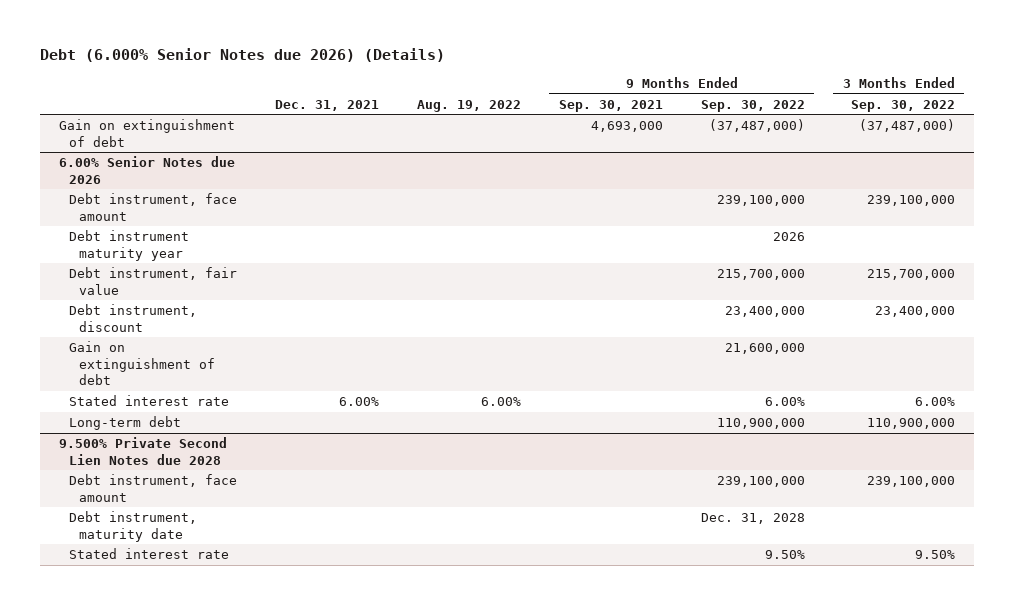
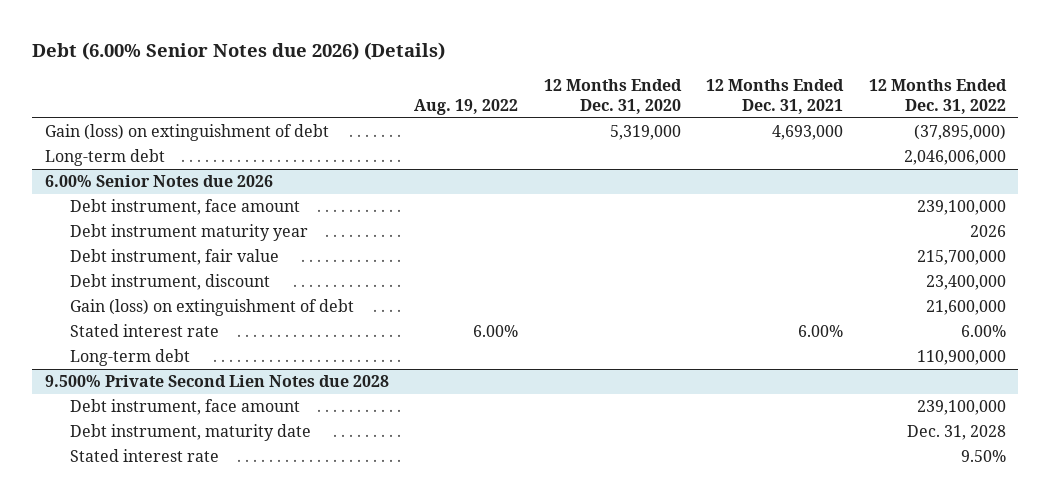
- Debt (6.000% Senior Notes due 2026) (Details)
+ Debt (6.00% Senior Notes due 2026) (Details)
- | Dec. 31, 2021 | Aug. 19, 2022 | 9 Months Ended Sep. 30, 2021 | 9 Months Ended Sep. 30, 2022 | 3 Months Ended Sep. 30, 2022
+ | Aug. 19, 2022 | 12 Months Ended Dec. 31, 2020 | 12 Months Ended Dec. 31, 2021 | 12 Months Ended Dec. 31, 2022
- Gain on extinguishment of debt | | | 4,693,000 | (37,487,000) | (37,487,000)
+ Gain (loss) on extinguishment of debt | | 5,319,000 | 4,693,000 | (37,895,000)
+ Long-term debt | | | | 2,046,006,000
@ 6.00% Senior Notes due 2026
- Gain on extinguishment of debt | | | | 21,600,000 |
+ Gain (loss) on extinguishment of debt | | | | 21,600,000

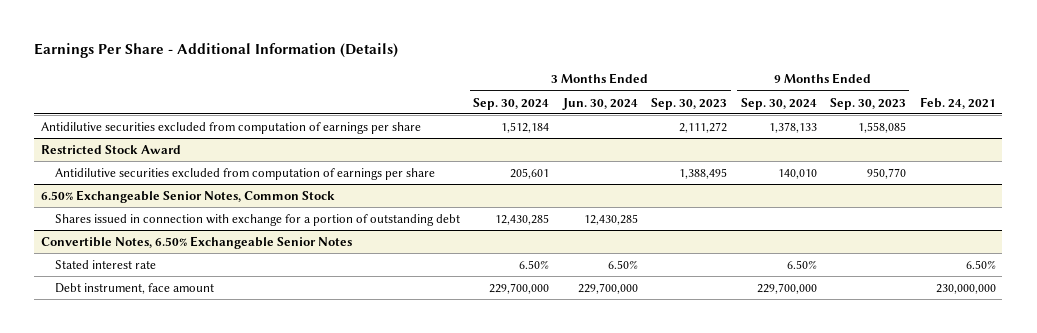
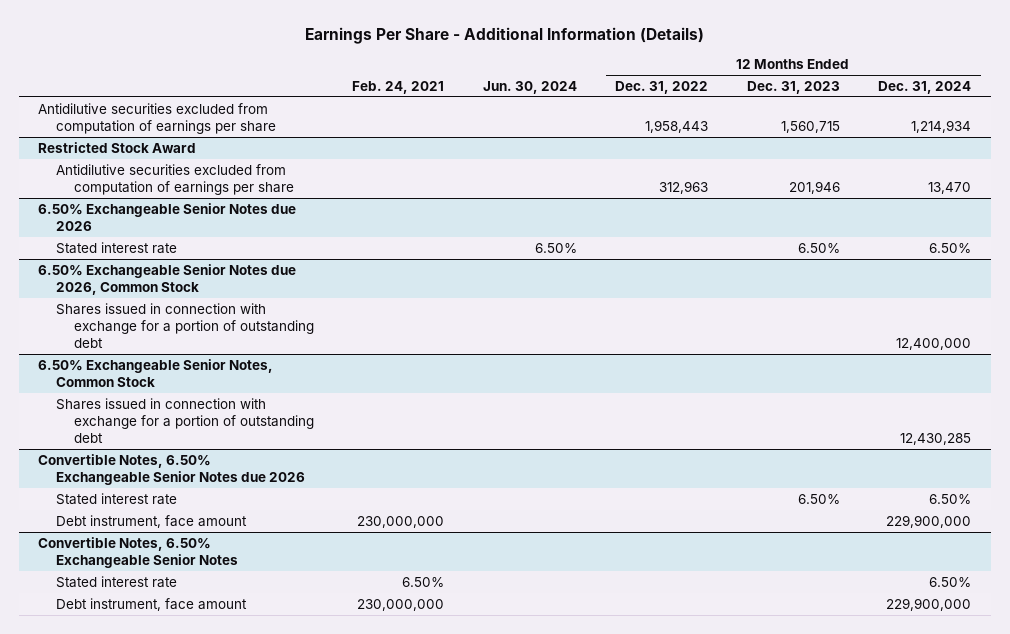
- | 3 Months Ended Sep. 30, 2024 | 3 Months Ended Jun. 30, 2024 | 3 Months Ended Sep. 30, 2023 | 9 Months Ended Sep. 30, 2024 | 9 Months Ended Sep. 30, 2023 | Feb. 24, 2021
+ | Feb. 24, 2021 | Jun. 30, 2024 | 12 Months Ended Dec. 31, 2022 | 12 Months Ended Dec. 31, 2023 | 12 Months Ended Dec. 31, 2024
+ 6.50% Exchangeable Senior Notes due 2026
+ Stated interest rate | | 6.50% | | 6.50% | 6.50%
+ 6.50% Exchangeable Senior Notes due 2026, Common Stock
+ Shares issued in connection with exchange for a portion of outstanding debt | | | | | 12,400,000
+ Convertible Notes, 6.50% Exchangeable Senior Notes due 2026
+ Stated interest rate | | | | 6.50% | 6.50%
+ Debt instrument, face amount | 230,000,000 | | | | 229,900,000

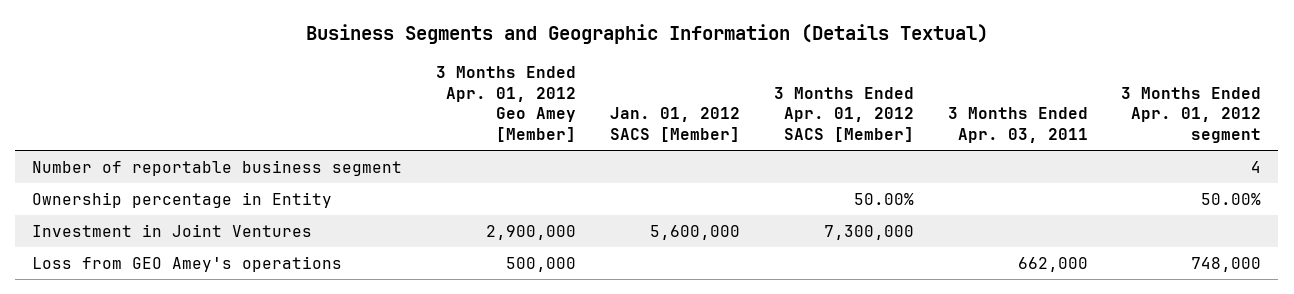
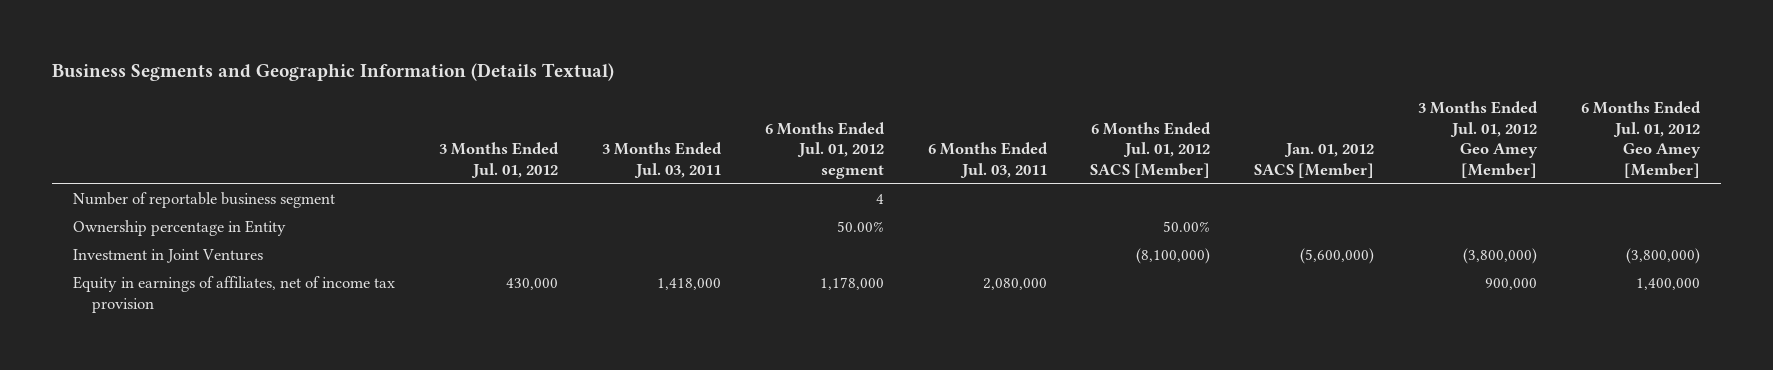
- | 3 Months Ended Apr. 01, 2012 Geo Amey [Member] | Jan. 01, 2012 SACS [Member] | 3 Months Ended Apr. 01, 2012 SACS [Member] | 3 Months Ended Apr. 03, 2011 | 3 Months Ended Apr. 01, 2012 segment
+ | 3 Months Ended Jul. 01, 2012 | 3 Months Ended Jul. 03, 2011 | 6 Months Ended Jul. 01, 2012 segment | 6 Months Ended Jul. 03, 2011 | 6 Months Ended Jul. 01, 2012 SACS [Member] | Jan. 01, 2012 SACS [Member] | 3 Months Ended Jul. 01, 2012 Geo Amey [Member] | 6 Months Ended Jul. 01, 2012 Geo Amey [Member]
- Investment in Joint Ventures | 2,900,000 | 5,600,000 | 7,300,000 | |
- Loss from GEO Amey's operations | 500,000 | | | 662,000 | 748,000
+ Investment in Joint Ventures | | | | | (8,100,000) | (5,600,000) | (3,800,000) | (3,800,000)
+ Equity in earnings of affiliates, net of income tax provision | 430,000 | 1,418,000 | 1,178,000 | 2,080,000 | | | 900,000 | 1,400,000

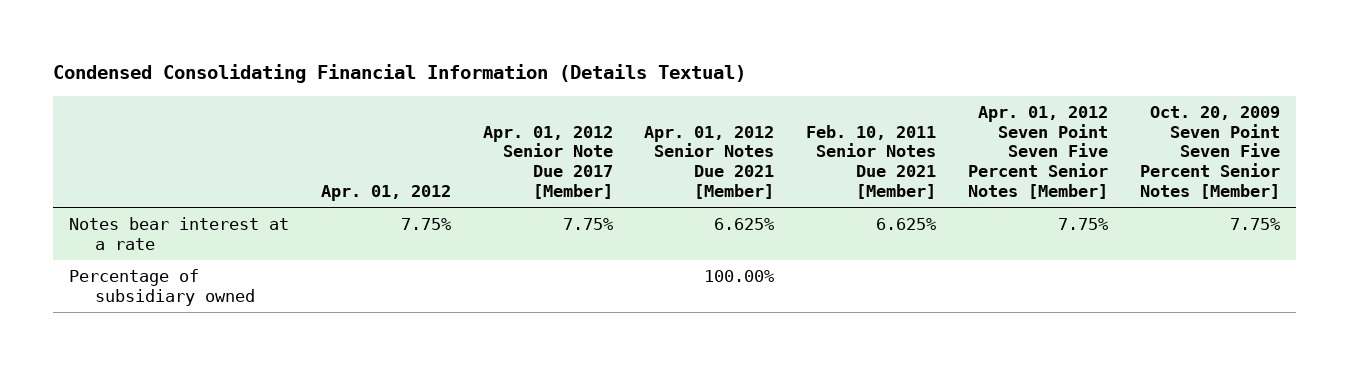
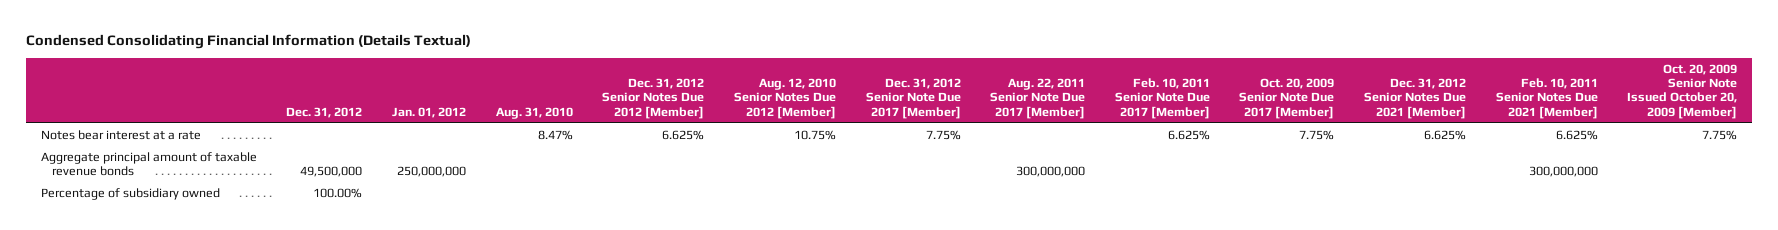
- | Apr. 01, 2012 | Apr. 01, 2012 Senior Note Due 2017 [Member] | Apr. 01, 2012 Senior Notes Due 2021 [Member] | Feb. 10, 2011 Senior Notes Due 2021 [Member] | Apr. 01, 2012 Seven Point Seven Five Percent Senior Notes [Member] | Oct. 20, 2009 Seven Point Seven Five Percent Senior Notes [Member]
+ | Dec. 31, 2012 | Jan. 01, 2012 | Aug. 31, 2010 | Dec. 31, 2012 Senior Notes Due 2012 [Member] | Aug. 12, 2010 Senior Notes Due 2012 [Member] | Dec. 31, 2012 Senior Note Due 2017 [Member] | Aug. 22, 2011 Senior Note Due 2017 [Member] | Feb. 10, 2011 Senior Note Due 2017 [Member] | Oct. 20, 2009 Senior Note Due 2017 [Member] | Dec. 31, 2012 Senior Notes Due 2021 [Member] | Feb. 10, 2011 Senior Notes Due 2021 [Member] | Oct. 20, 2009 Senior Note Issued October 20, 2009 [Member]
+ Aggregate principal amount of taxable revenue bonds | 49,500,000 | 250,000,000 | | | | | 300,000,000 | | | | 300,000,000 |

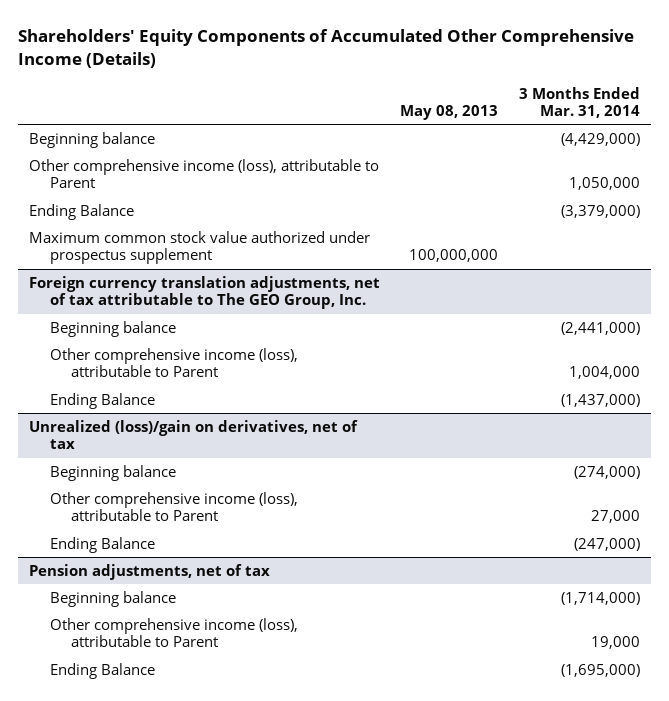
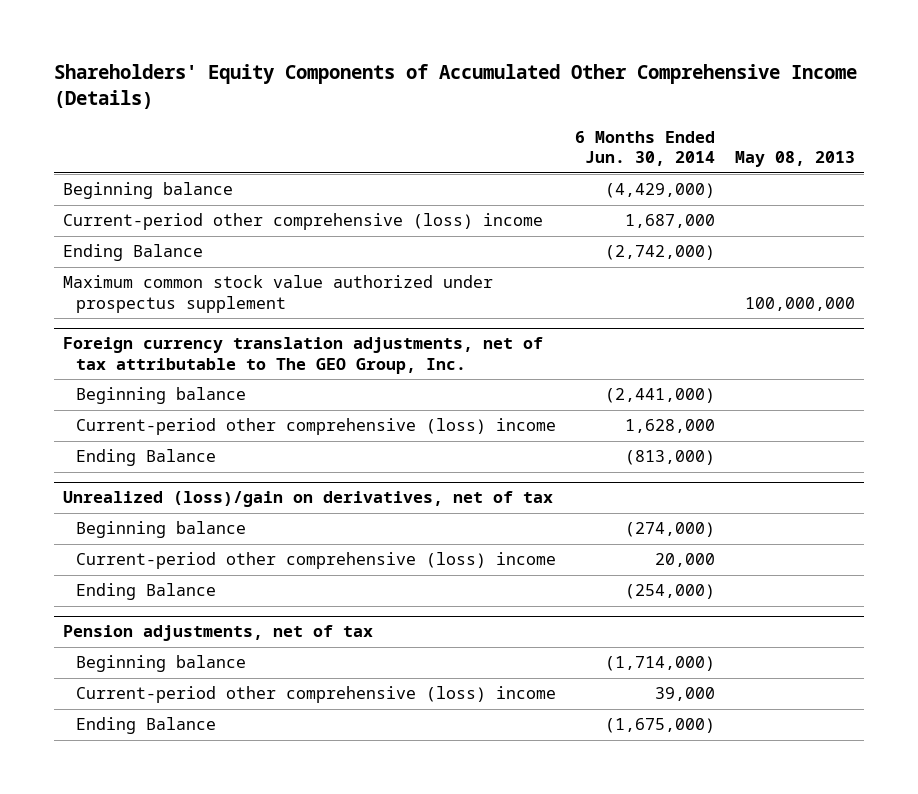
- | May 08, 2013 | 3 Months Ended Mar. 31, 2014
+ | 6 Months Ended Jun. 30, 2014 | May 08, 2013
- Other comprehensive income (loss), attributable to Parent | | 1,050,000
+ Current-period other comprehensive (loss) income | 1,687,000 |
@ Foreign currency translation adjustments, net of tax attributable to The GEO Group, Inc.
- Other comprehensive income (loss), attributable to Parent | | 1,004,000
+ Current-period other comprehensive (loss) income | 1,628,000 |
@ Unrealized (loss)/gain on derivatives, net of tax
- Other comprehensive income (loss), attributable to Parent | | 27,000
+ Current-period other comprehensive (loss) income | 20,000 |
@ Pension adjustments, net of tax
- Other comprehensive income (loss), attributable to Parent | | 19,000
+ Current-period other comprehensive (loss) income | 39,000 |

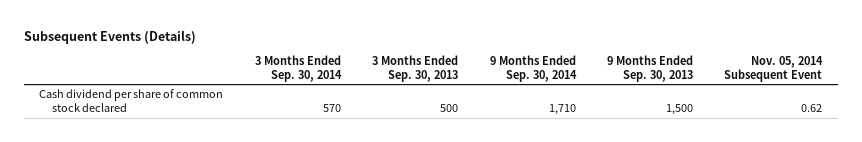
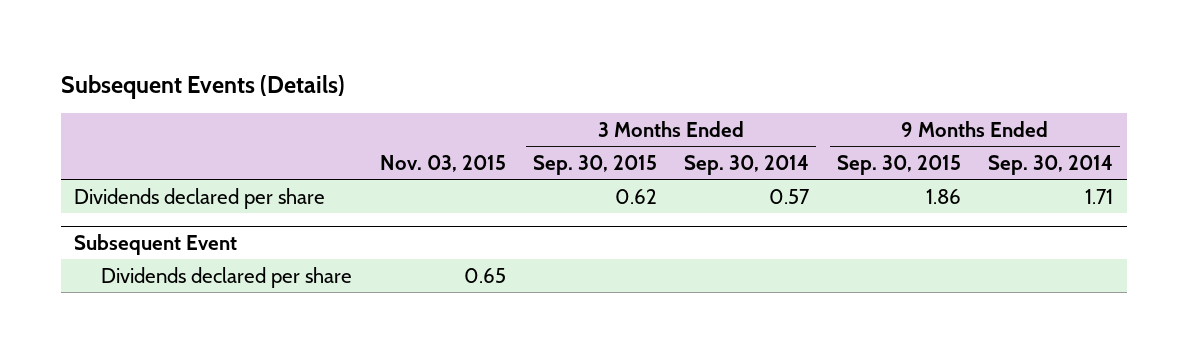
- | 3 Months Ended Sep. 30, 2014 | 3 Months Ended Sep. 30, 2013 | 9 Months Ended Sep. 30, 2014 | 9 Months Ended Sep. 30, 2013 | Nov. 05, 2014 Subsequent Event
+ | Nov. 03, 2015 | 3 Months Ended Sep. 30, 2015 | 3 Months Ended Sep. 30, 2014 | 9 Months Ended Sep. 30, 2015 | 9 Months Ended Sep. 30, 2014
- Cash dividend per share of common stock declared | 570 | 500 | 1,710 | 1,500 | 0.62
+ Dividends declared per share | | 0.62 | 0.57 | 1.86 | 1.71
+ Subsequent Event
+ Dividends declared per share | 0.65 | | | |

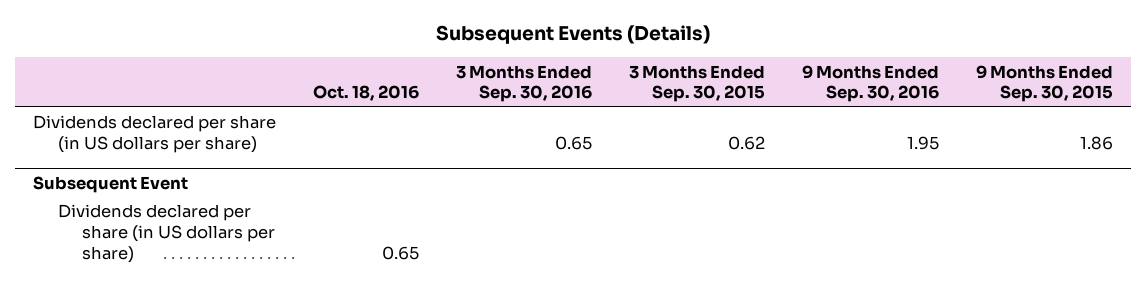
- | Nov. 03, 2015 | 3 Months Ended Sep. 30, 2015 | 3 Months Ended Sep. 30, 2014 | 9 Months Ended Sep. 30, 2015 | 9 Months Ended Sep. 30, 2014
+ | Oct. 18, 2016 | 3 Months Ended Sep. 30, 2016 | 3 Months Ended Sep. 30, 2015 | 9 Months Ended Sep. 30, 2016 | 9 Months Ended Sep. 30, 2015
- Dividends declared per share | | 0.62 | 0.57 | 1.86 | 1.71
+ Dividends declared per share (in US dollars per share) | | 0.65 | 0.62 | 1.95 | 1.86
@ Subsequent Event
- Dividends declared per share | 0.65 | | | |
+ Dividends declared per share (in US dollars per share) | 0.65 | | | |

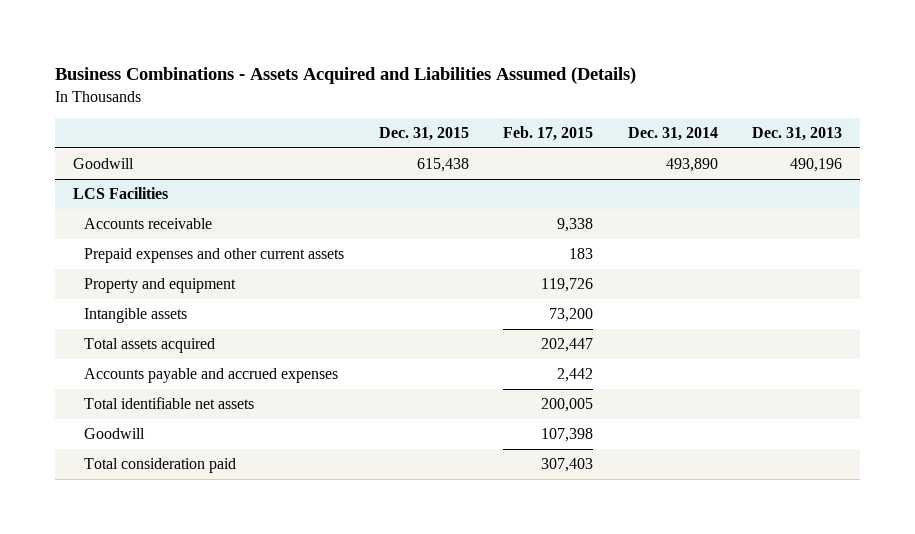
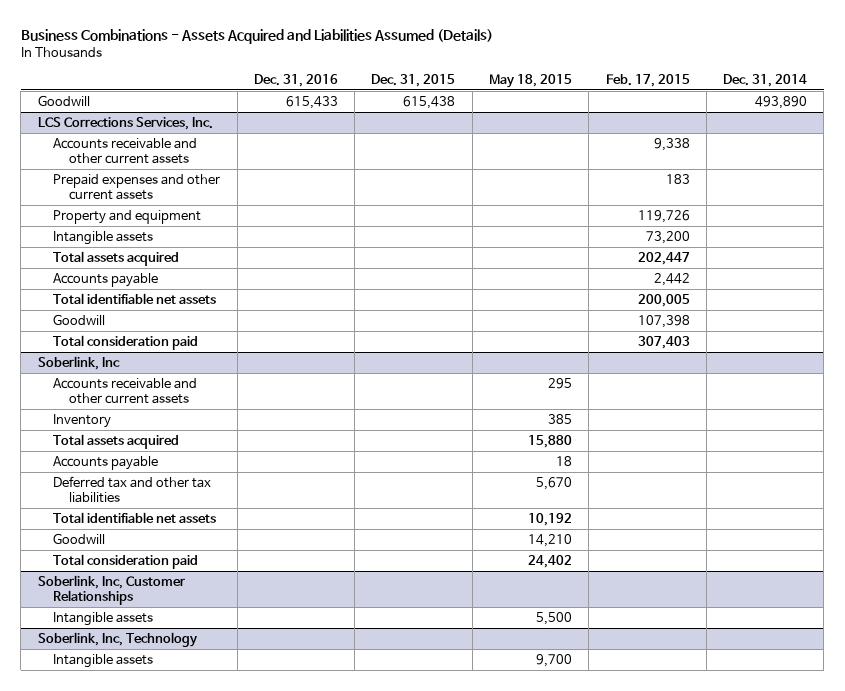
- | Dec. 31, 2015 | Feb. 17, 2015 | Dec. 31, 2014 | Dec. 31, 2013
+ | Dec. 31, 2016 | Dec. 31, 2015 | May 18, 2015 | Feb. 17, 2015 | Dec. 31, 2014
- LCS Facilities
- Accounts receivable | | 9,338 | |
+ LCS Corrections Services, Inc.
+ Accounts receivable and other current assets | | | | 9,338 |
- Accounts payable and accrued expenses | | 2,442 | |
+ Accounts payable | | | | 2,442 |
+ Soberlink, Inc
+ Accounts receivable and other current assets | | | 295 | |
+ Inventory | | | 385 | |
+ Total assets acquired | | | 15,880 | |
+ Accounts payable | | | 18 | |
+ Deferred tax and other tax liabilities | | | 5,670 | |
+ Total identifiable net assets | | | 10,192 | |
+ Goodwill | | | 14,210 | |
+ Total consideration paid | | | 24,402 | |
+ Soberlink, Inc, Customer Relationships
+ Intangible assets | | | 5,500 | |
+ Soberlink, Inc, Technology
+ Intangible assets | | | 9,700 | |

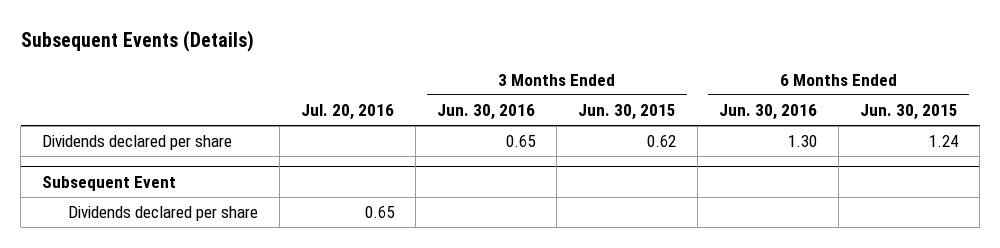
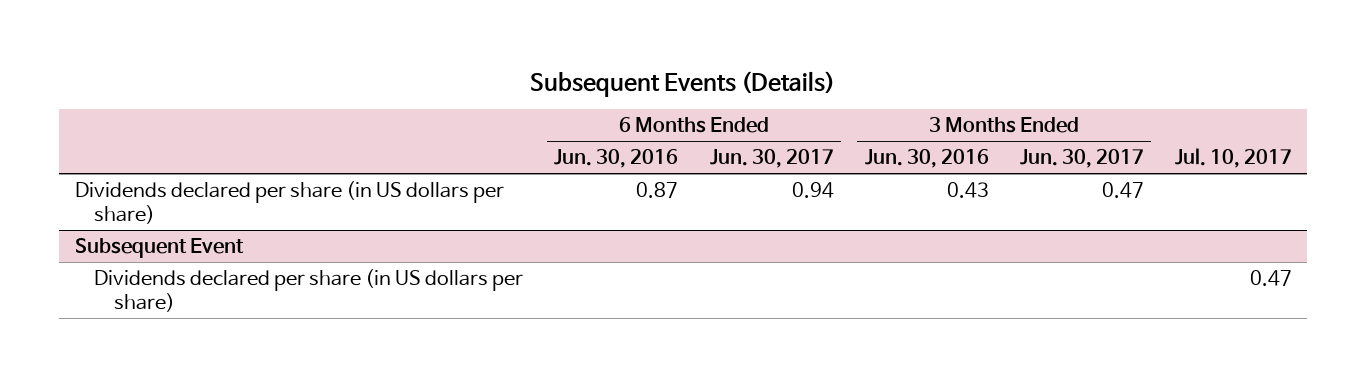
- | Jul. 20, 2016 | 3 Months Ended Jun. 30, 2016 | 3 Months Ended Jun. 30, 2015 | 6 Months Ended Jun. 30, 2016 | 6 Months Ended Jun. 30, 2015
+ | 6 Months Ended Jun. 30, 2016 | 6 Months Ended Jun. 30, 2017 | 3 Months Ended Jun. 30, 2016 | 3 Months Ended Jun. 30, 2017 | Jul. 10, 2017
- Dividends declared per share | | 0.65 | 0.62 | 1.30 | 1.24
+ Dividends declared per share (in US dollars per share) | 0.87 | 0.94 | 0.43 | 0.47 |
@ Subsequent Event
- Dividends declared per share | 0.65 | | | |
+ Dividends declared per share (in US dollars per share) | | | | | 0.47

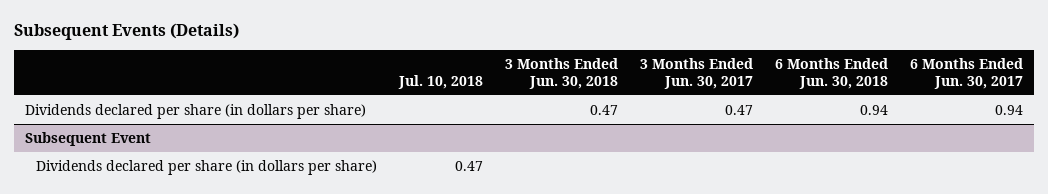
- | 6 Months Ended Jun. 30, 2016 | 6 Months Ended Jun. 30, 2017 | 3 Months Ended Jun. 30, 2016 | 3 Months Ended Jun. 30, 2017 | Jul. 10, 2017
+ | Jul. 10, 2018 | 3 Months Ended Jun. 30, 2018 | 3 Months Ended Jun. 30, 2017 | 6 Months Ended Jun. 30, 2018 | 6 Months Ended Jun. 30, 2017
- Dividends declared per share (in US dollars per share) | 0.87 | 0.94 | 0.43 | 0.47 |
+ Dividends declared per share (in dollars per share) | | 0.47 | 0.47 | 0.94 | 0.94
@ Subsequent Event
- Dividends declared per share (in US dollars per share) | | | | | 0.47
+ Dividends declared per share (in dollars per share) | 0.47 | | | |

